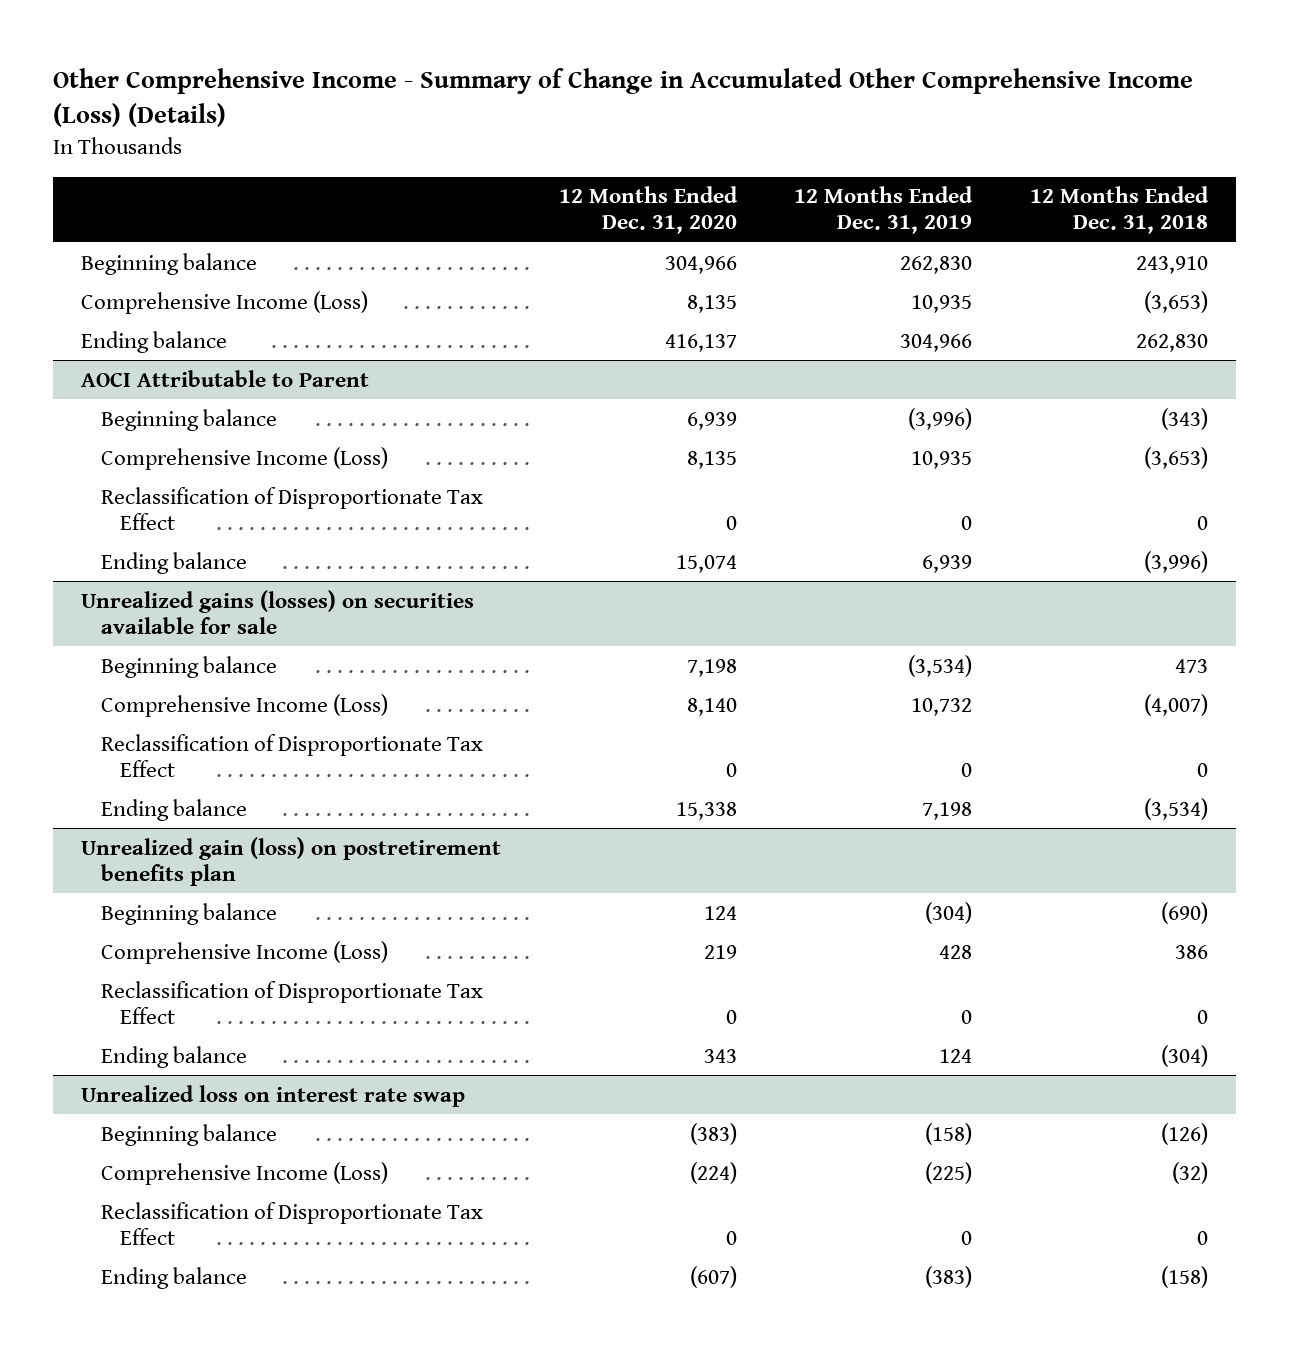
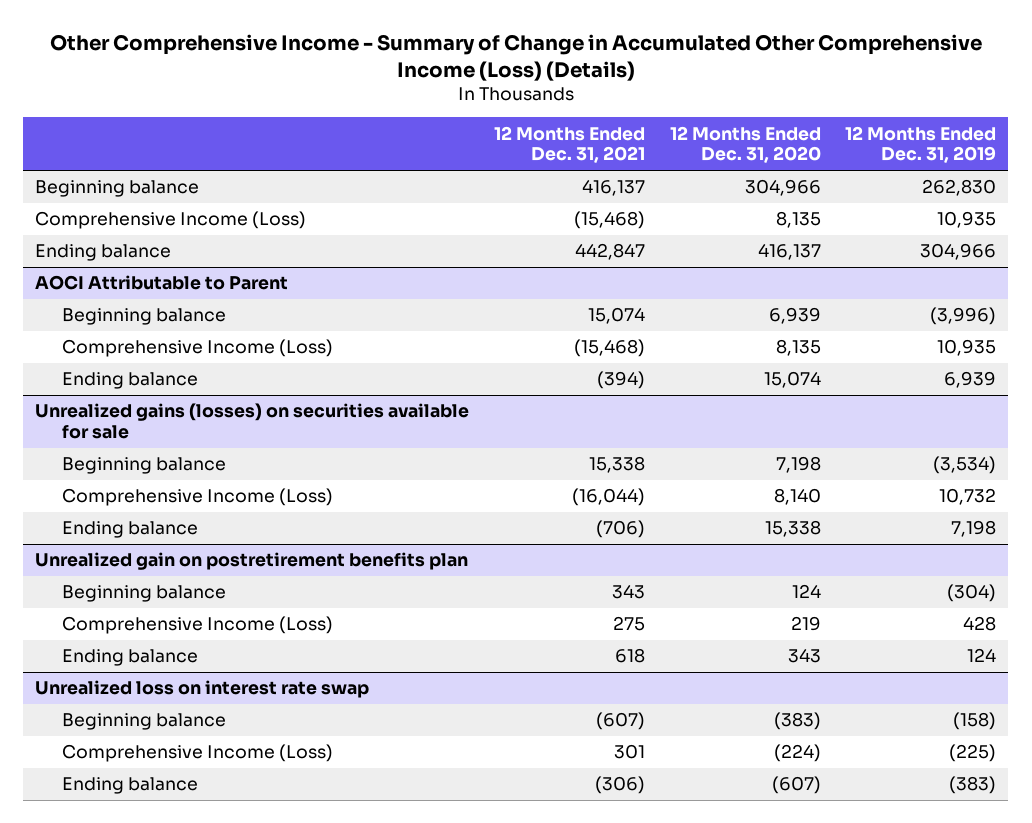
- | 12 Months Ended Dec. 31, 2020 | 12 Months Ended Dec. 31, 2019 | 12 Months Ended Dec. 31, 2018
+ | 12 Months Ended Dec. 31, 2021 | 12 Months Ended Dec. 31, 2020 | 12 Months Ended Dec. 31, 2019
@ AOCI Attributable to Parent
- Reclassification of Disproportionate Tax Effect | 0 | 0 | 0
@ Unrealized gains (losses) on securities available for sale
- Reclassification of Disproportionate Tax Effect | 0 | 0 | 0
- Unrealized gain (loss) on postretirement benefits plan
+ Unrealized gain on postretirement benefits plan
- Reclassification of Disproportionate Tax Effect | 0 | 0 | 0
@ Unrealized loss on interest rate swap
- Reclassification of Disproportionate Tax Effect | 0 | 0 | 0

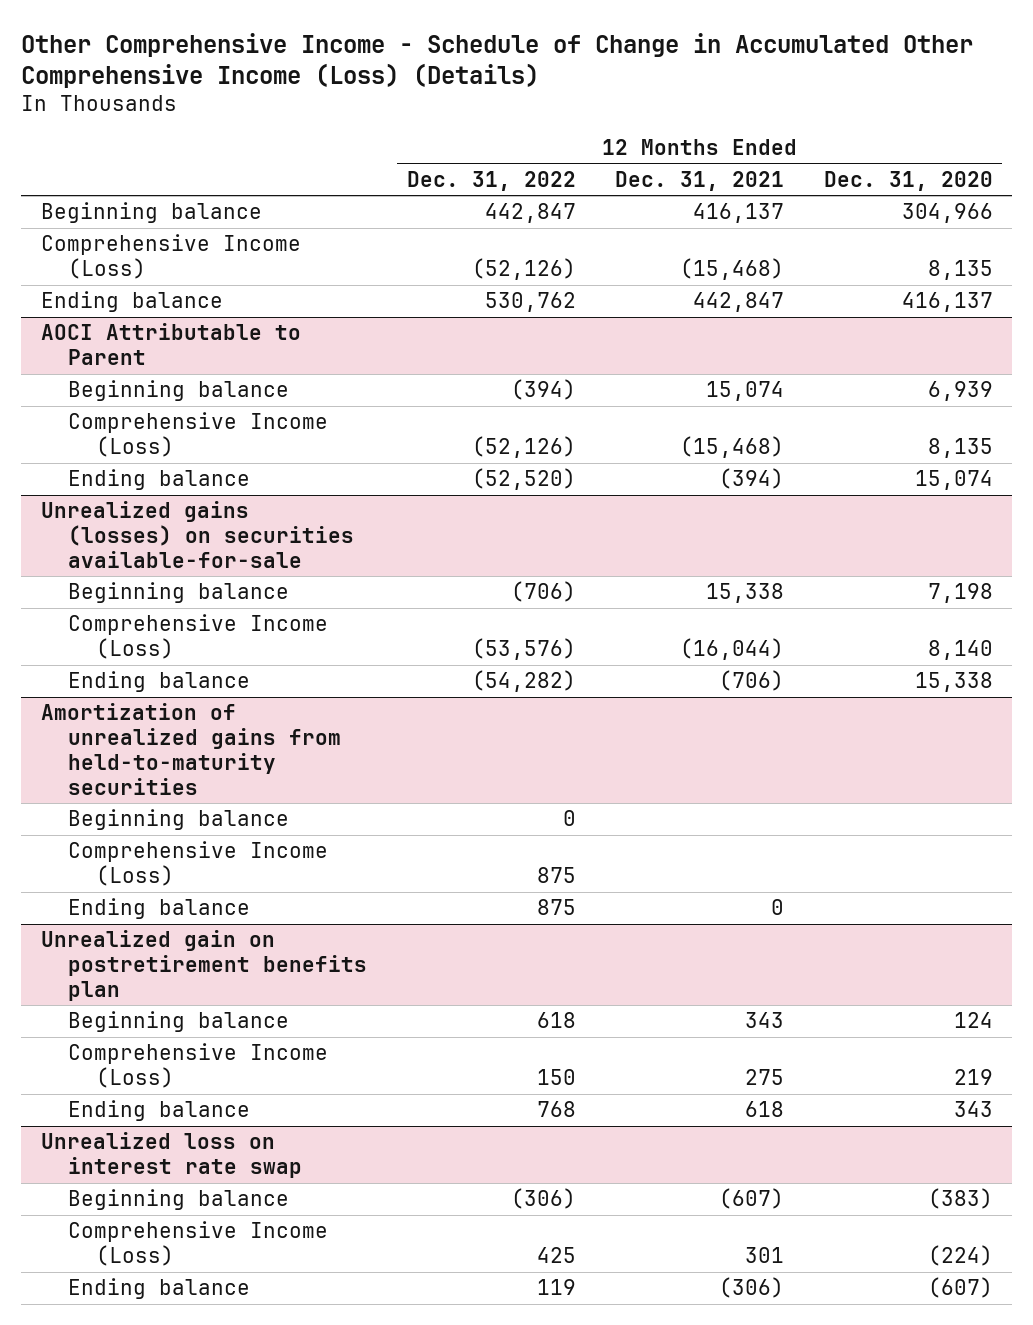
- Other Comprehensive Income - Summary of Change in Accumulated Other Comprehensive Income (Loss) (Details)
+ Other Comprehensive Income - Schedule of Change in Accumulated Other Comprehensive Income (Loss) (Details)
- | 12 Months Ended Dec. 31, 2021 | 12 Months Ended Dec. 31, 2020 | 12 Months Ended Dec. 31, 2019
+ | 12 Months Ended Dec. 31, 2022 | 12 Months Ended Dec. 31, 2021 | 12 Months Ended Dec. 31, 2020
- Unrealized gains (losses) on securities available for sale
+ Unrealized gains (losses) on securities available-for-sale
+ Amortization of unrealized gains from held-to-maturity securities
+ Beginning balance | 0 | |
+ Comprehensive Income (Loss) | 875 | |
+ Ending balance | 875 | 0 |

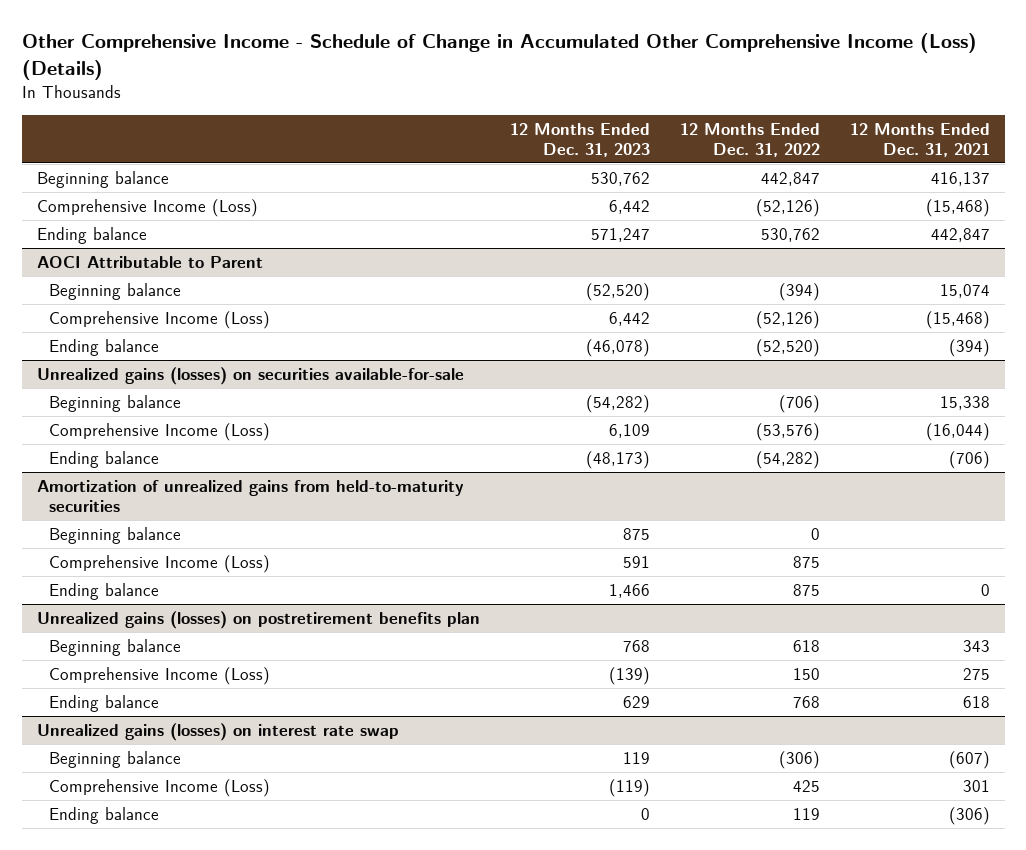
- | 12 Months Ended Dec. 31, 2022 | 12 Months Ended Dec. 31, 2021 | 12 Months Ended Dec. 31, 2020
+ | 12 Months Ended Dec. 31, 2023 | 12 Months Ended Dec. 31, 2022 | 12 Months Ended Dec. 31, 2021
- Unrealized gain on postretirement benefits plan
+ Unrealized gains (losses) on postretirement benefits plan
- Unrealized loss on interest rate swap
+ Unrealized gains (losses) on interest rate swap

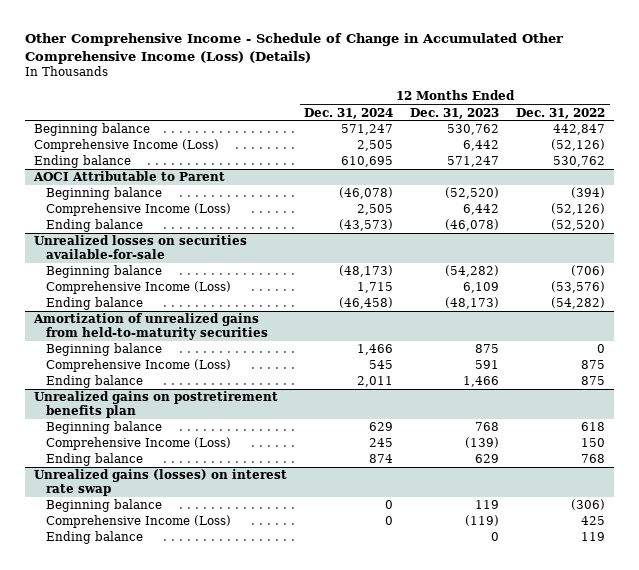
- | 12 Months Ended Dec. 31, 2023 | 12 Months Ended Dec. 31, 2022 | 12 Months Ended Dec. 31, 2021
+ | 12 Months Ended Dec. 31, 2024 | 12 Months Ended Dec. 31, 2023 | 12 Months Ended Dec. 31, 2022
- Unrealized gains (losses) on securities available-for-sale
+ Unrealized losses on securities available-for-sale
- Unrealized gains (losses) on postretirement benefits plan
+ Unrealized gains on postretirement benefits plan

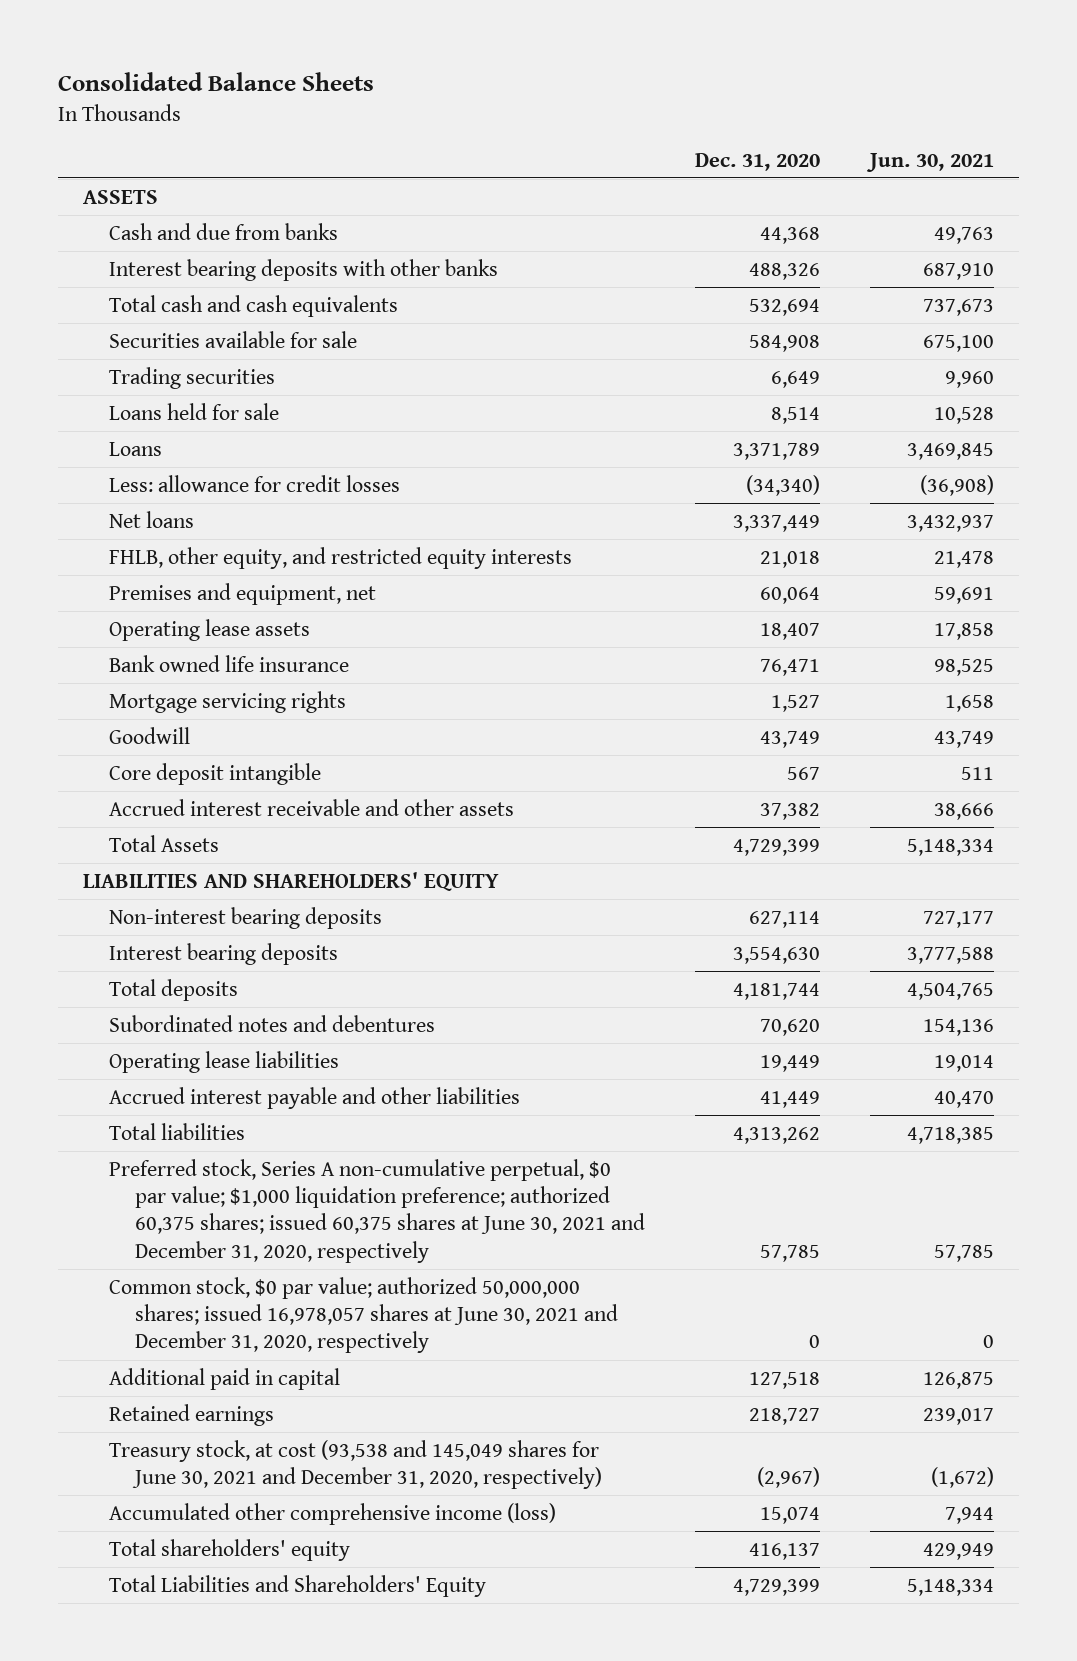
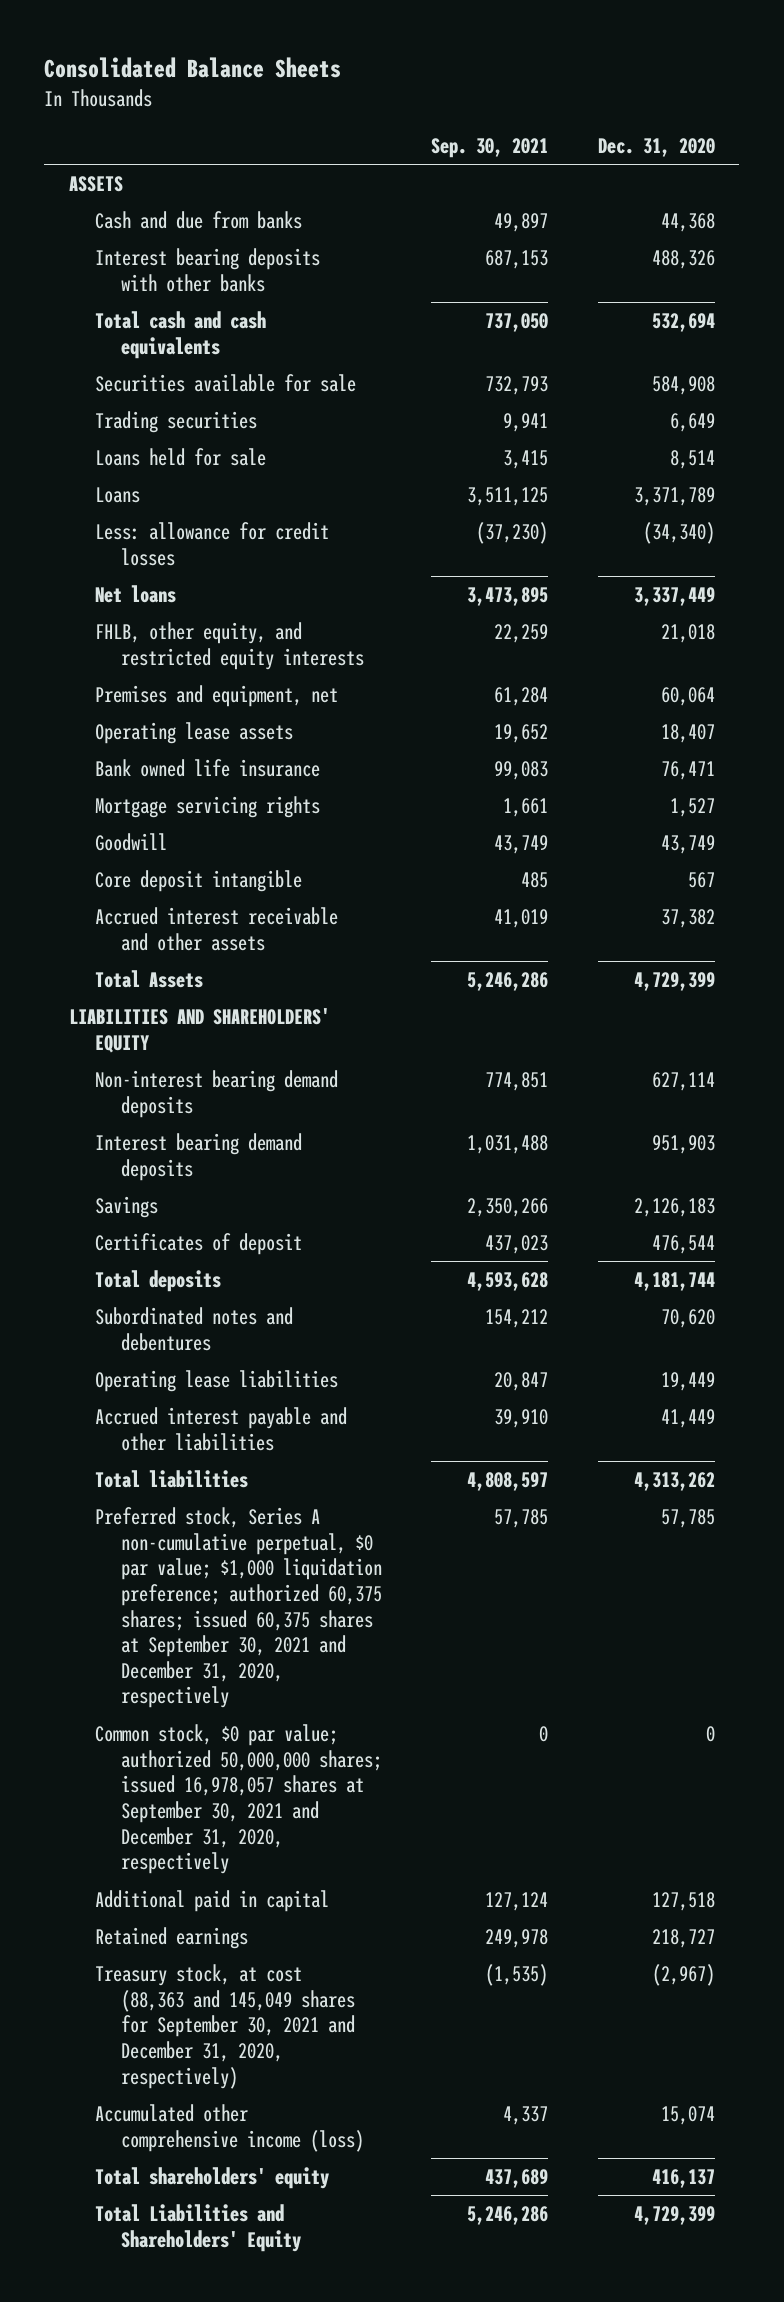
- | Dec. 31, 2020 | Jun. 30, 2021
+ | Sep. 30, 2021 | Dec. 31, 2020
- Non-interest bearing deposits | 627,114 | 727,177
- Interest bearing deposits | 3,554,630 | 3,777,588
+ Non-interest bearing demand deposits | 774,851 | 627,114
+ Interest bearing demand deposits | 1,031,488 | 951,903
+ Savings | 2,350,266 | 2,126,183
+ Certificates of deposit | 437,023 | 476,544
- Preferred stock, Series A non-cumulative perpetual, $0 par value; $1,000 liquidation preference; authorized 60,375 shares; issued 60,375 shares at June 30, 2021 and December 31, 2020, respectively | 57,785 | 57,785
- Common stock, $0 par value; authorized 50,000,000 shares; issued 16,978,057 shares at June 30, 2021 and December 31, 2020, respectively | 0 | 0
+ Preferred stock, Series A non-cumulative perpetual, $0 par value; $1,000 liquidation preference; authorized 60,375 shares; issued 60,375 shares at September 30, 2021 and December 31, 2020, respectively | 57,785 | 57,785
+ Common stock, $0 par value; authorized 50,000,000 shares; issued 16,978,057 shares at September 30, 2021 and December 31, 2020, respectively | 0 | 0
- Treasury stock, at cost (93,538 and 145,049 shares for June 30, 2021 and December 31, 2020, respectively) | (2,967) | (1,672)
+ Treasury stock, at cost (88,363 and 145,049 shares for September 30, 2021 and December 31, 2020, respectively) | (1,535) | (2,967)

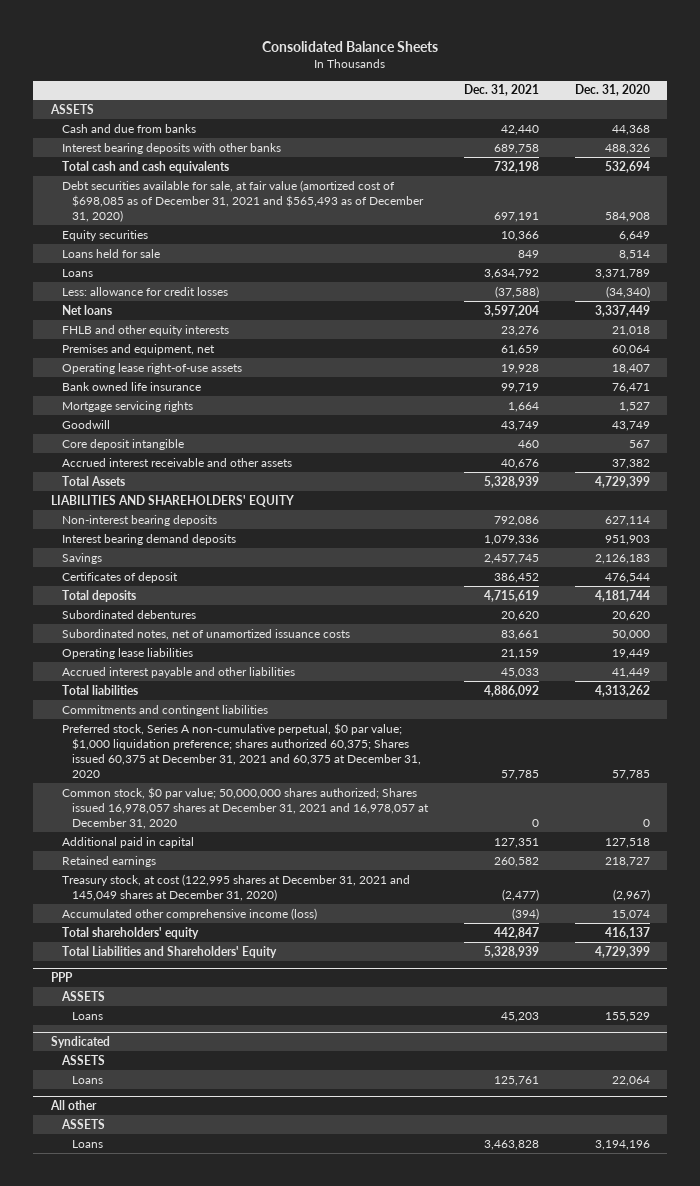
- | Sep. 30, 2021 | Dec. 31, 2020
+ | Dec. 31, 2021 | Dec. 31, 2020
- Securities available for sale | 732,793 | 584,908
- Trading securities | 9,941 | 6,649
+ Debt securities available for sale, at fair value (amortized cost of $698,085 as of December 31, 2021 and $565,493 as of December 31, 2020) | 697,191 | 584,908
+ Equity securities | 10,366 | 6,649
- FHLB, other equity, and restricted equity interests | 22,259 | 21,018
+ FHLB and other equity interests | 23,276 | 21,018
- Operating lease assets | 19,652 | 18,407
+ Operating lease right-of-use assets | 19,928 | 18,407
- Non-interest bearing demand deposits | 774,851 | 627,114
+ Non-interest bearing deposits | 792,086 | 627,114
- Subordinated notes and debentures | 154,212 | 70,620
+ Subordinated debentures | 20,620 | 20,620
+ Subordinated notes, net of unamortized issuance costs | 83,661 | 50,000
- Preferred stock, Series A non-cumulative perpetual, $0 par value; $1,000 liquidation preference; authorized 60,375 shares; issued 60,375 shares at September 30, 2021 and December 31, 2020, respectively | 57,785 | 57,785
- Common stock, $0 par value; authorized 50,000,000 shares; issued 16,978,057 shares at September 30, 2021 and December 31, 2020, respectively | 0 | 0
+ Commitments and contingent liabilities
+ Preferred stock, Series A non-cumulative perpetual, $0 par value; $1,000 liquidation preference; shares authorized 60,375; Shares issued 60,375 at December 31, 2021 and 60,375 at December 31, 2020 | 57,785 | 57,785
+ Common stock, $0 par value; 50,000,000 shares authorized; Shares issued 16,978,057 shares at December 31, 2021 and 16,978,057 at December 31, 2020 | 0 | 0
- Treasury stock, at cost (88,363 and 145,049 shares for September 30, 2021 and December 31, 2020, respectively) | (1,535) | (2,967)
+ Treasury stock, at cost (122,995 shares at December 31, 2021 and 145,049 shares at December 31, 2020) | (2,477) | (2,967)
+ PPP
+ ASSETS
+ Loans | 45,203 | 155,529
+ Syndicated
+ ASSETS
+ Loans | 125,761 | 22,064
+ All other
+ ASSETS
+ Loans | 3,463,828 | 3,194,196

